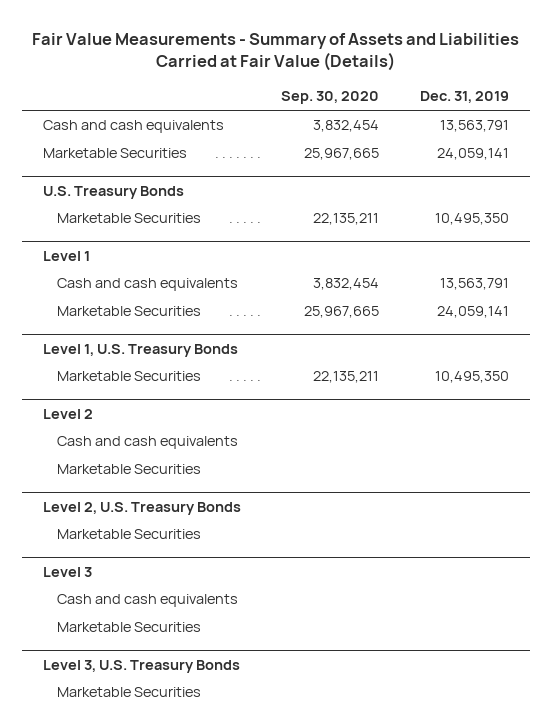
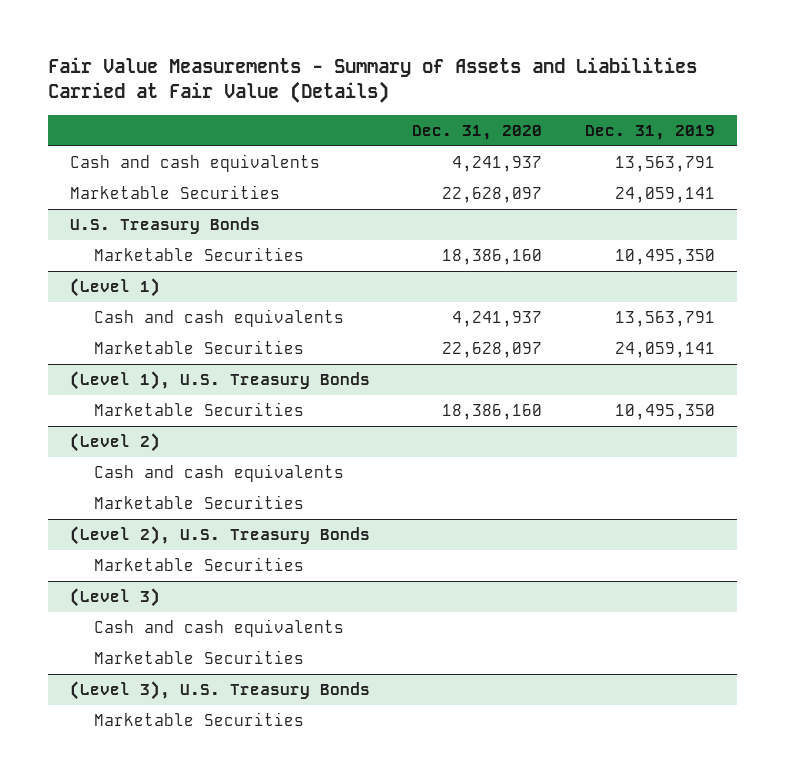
- | Sep. 30, 2020 | Dec. 31, 2019
+ | Dec. 31, 2020 | Dec. 31, 2019
- Level 1
+ (Level 1)
- Level 1, U.S. Treasury Bonds
+ (Level 1), U.S. Treasury Bonds
- Level 2
+ (Level 2)
- Level 2, U.S. Treasury Bonds
+ (Level 2), U.S. Treasury Bonds
- Level 3
+ (Level 3)
- Level 3, U.S. Treasury Bonds
+ (Level 3), U.S. Treasury Bonds

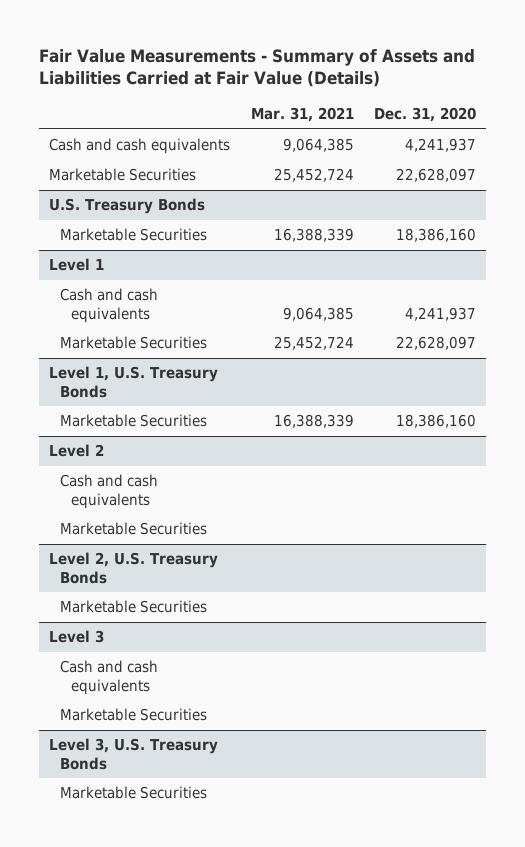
- | Dec. 31, 2020 | Dec. 31, 2019
+ | Mar. 31, 2021 | Dec. 31, 2020
- (Level 1)
+ Level 1
- (Level 1), U.S. Treasury Bonds
+ Level 1, U.S. Treasury Bonds
- (Level 2)
+ Level 2
- (Level 2), U.S. Treasury Bonds
+ Level 2, U.S. Treasury Bonds
- (Level 3)
+ Level 3
- (Level 3), U.S. Treasury Bonds
+ Level 3, U.S. Treasury Bonds

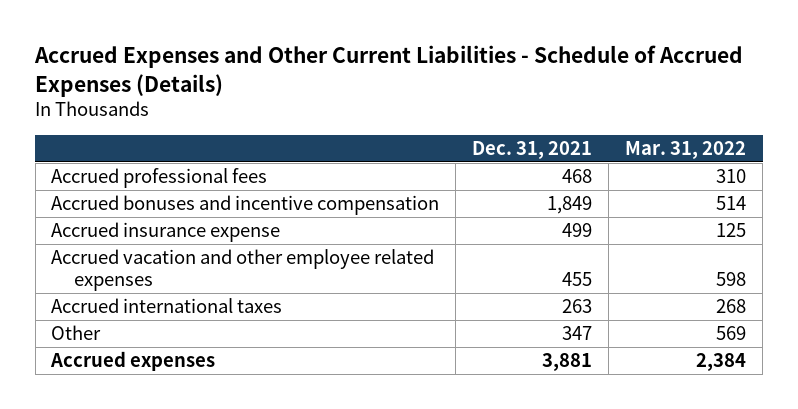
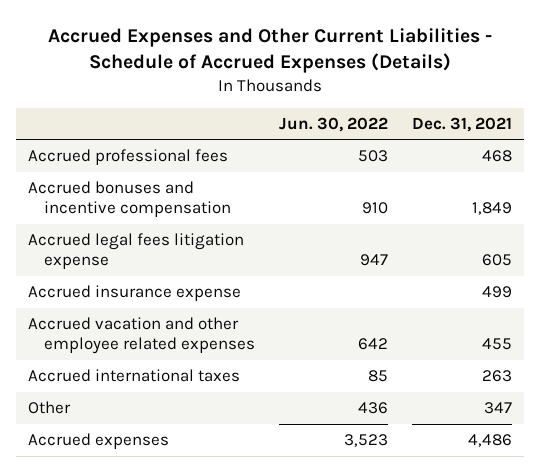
- | Dec. 31, 2021 | Mar. 31, 2022
+ | Jun. 30, 2022 | Dec. 31, 2021
+ Accrued legal fees litigation expense | 947 | 605
- Accrued expenses | 3,881 | 2,384
+ Accrued expenses | 3,523 | 4,486

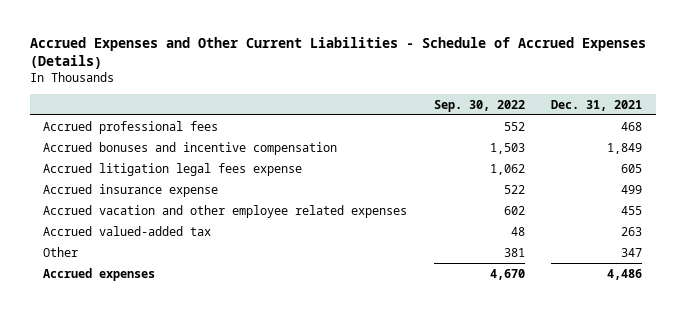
- | Jun. 30, 2022 | Dec. 31, 2021
+ | Sep. 30, 2022 | Dec. 31, 2021
- Accrued legal fees litigation expense | 947 | 605
+ Accrued litigation legal fees expense | 1,062 | 605
- Accrued international taxes | 85 | 263
+ Accrued valued-added tax | 48 | 263

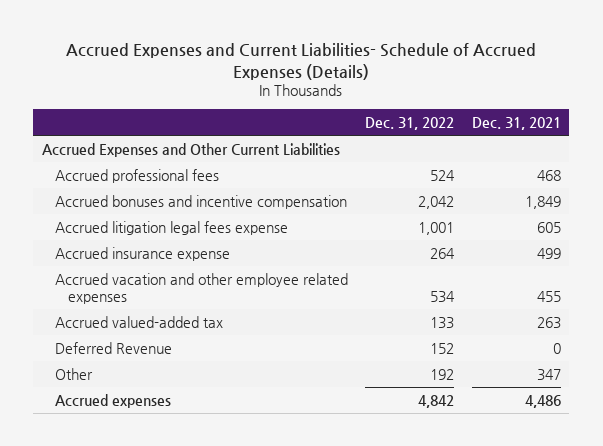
- Accrued Expenses and Other Current Liabilities - Schedule of Accrued Expenses (Details)
+ Accrued Expenses and Current Liabilities- Schedule of Accrued Expenses (Details)
- | Sep. 30, 2022 | Dec. 31, 2021
+ | Dec. 31, 2022 | Dec. 31, 2021
+ Accrued Expenses and Other Current Liabilities
+ Deferred Revenue | 152 | 0

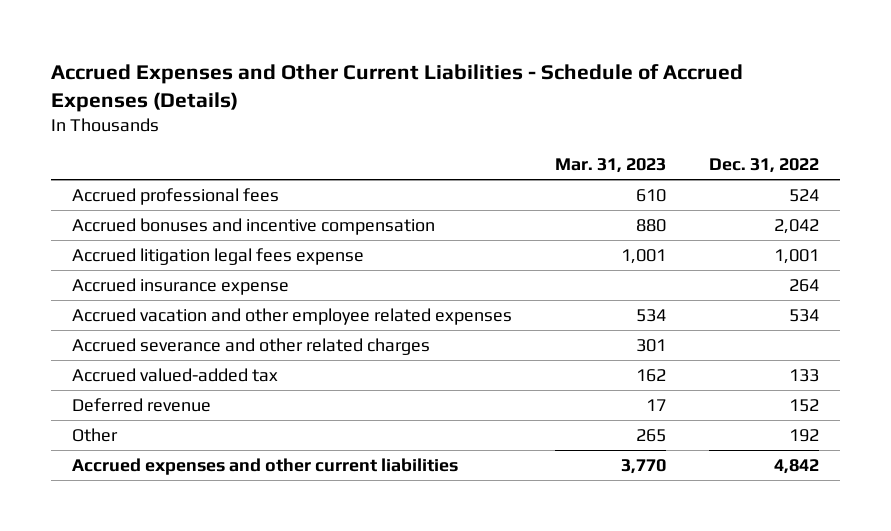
- Accrued Expenses and Current Liabilities- Schedule of Accrued Expenses (Details)
+ Accrued Expenses and Other Current Liabilities - Schedule of Accrued Expenses (Details)
- | Dec. 31, 2022 | Dec. 31, 2021
+ | Mar. 31, 2023 | Dec. 31, 2022
- Accrued Expenses and Other Current Liabilities
+ Accrued severance and other related charges | 301 |
- Deferred Revenue | 152 | 0
+ Deferred revenue | 17 | 152
- Accrued expenses | 4,842 | 4,486
+ Accrued expenses and other current liabilities | 3,770 | 4,842

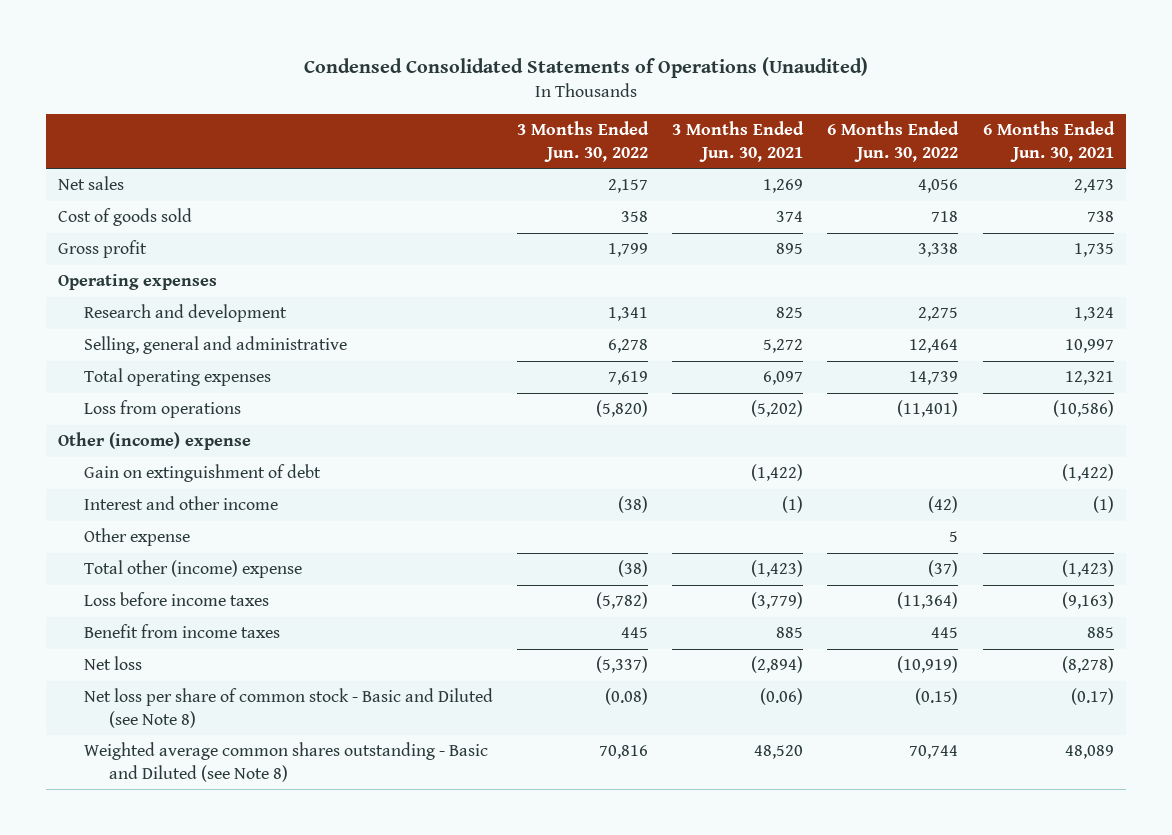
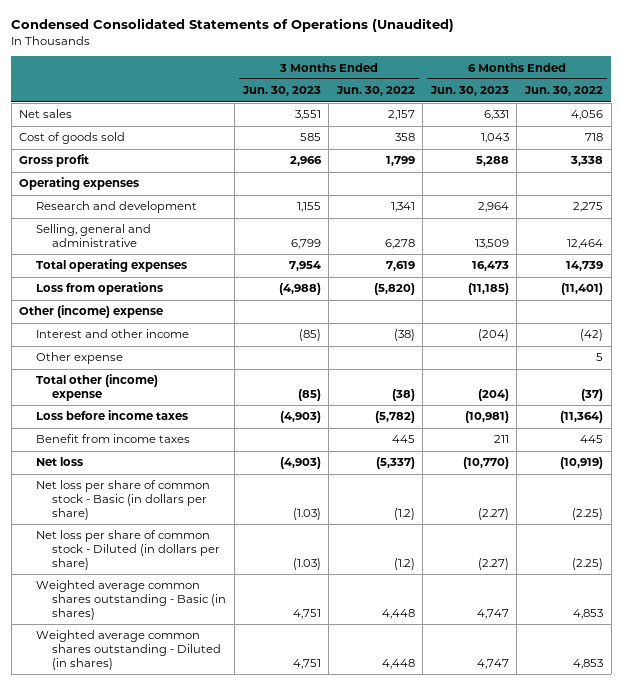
- | 3 Months Ended Jun. 30, 2022 | 3 Months Ended Jun. 30, 2021 | 6 Months Ended Jun. 30, 2022 | 6 Months Ended Jun. 30, 2021
+ | 3 Months Ended Jun. 30, 2023 | 3 Months Ended Jun. 30, 2022 | 6 Months Ended Jun. 30, 2023 | 6 Months Ended Jun. 30, 2022
- Gain on extinguishment of debt | | (1,422) | | (1,422)
- Net loss per share of common stock - Basic and Diluted (see Note 8) | (0.08) | (0.06) | (0.15) | (0.17)
- Weighted average common shares outstanding - Basic and Diluted (see Note 8) | 70,816 | 48,520 | 70,744 | 48,089
+ Net loss per share of common stock - Basic (in dollars per share) | (1.03) | (1.2) | (2.27) | (2.25)
+ Net loss per share of common stock - Diluted (in dollars per share) | (1.03) | (1.2) | (2.27) | (2.25)
+ Weighted average common shares outstanding - Basic (in shares) | 4,751 | 4,448 | 4,747 | 4,853
+ Weighted average common shares outstanding - Diluted (in shares) | 4,751 | 4,448 | 4,747 | 4,853

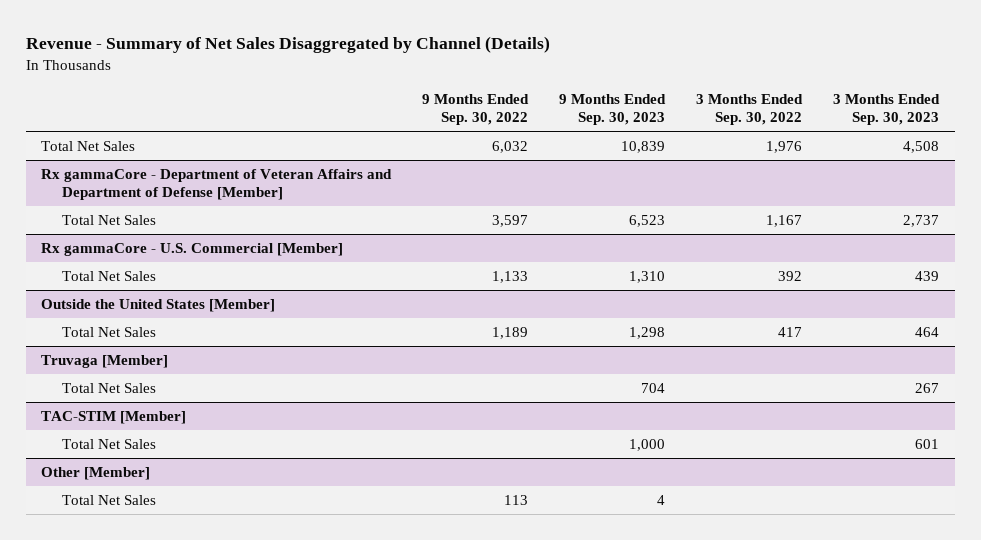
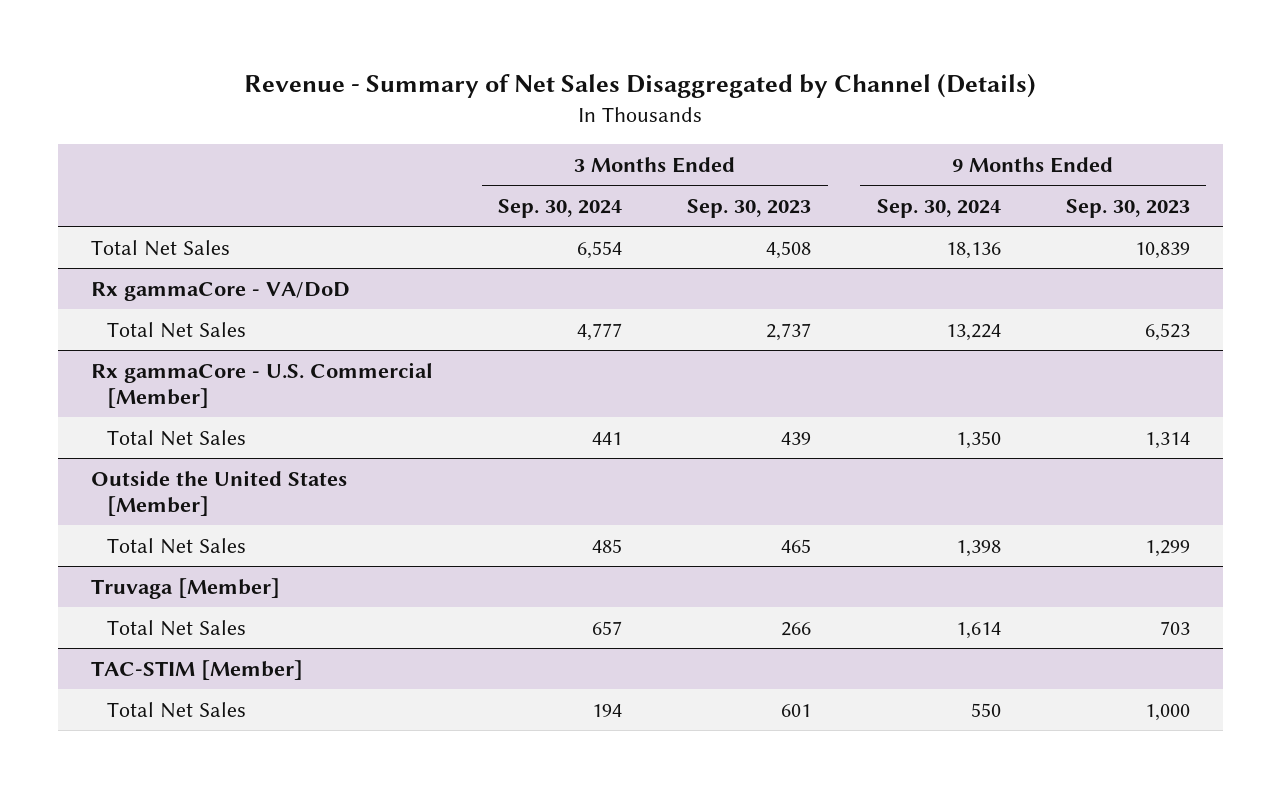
- | 9 Months Ended Sep. 30, 2022 | 9 Months Ended Sep. 30, 2023 | 3 Months Ended Sep. 30, 2022 | 3 Months Ended Sep. 30, 2023
+ | 3 Months Ended Sep. 30, 2024 | 3 Months Ended Sep. 30, 2023 | 9 Months Ended Sep. 30, 2024 | 9 Months Ended Sep. 30, 2023
- Rx gammaCore - Department of Veteran Affairs and Department of Defense [Member]
+ Rx gammaCore - VA/DoD
@ Rx gammaCore - U.S. Commercial [Member]
- Total Net Sales | 1,133 | 1,310 | 392 | 439
+ Total Net Sales | 441 | 439 | 1,350 | 1,314
@ Outside the United States [Member]
- Total Net Sales | 1,189 | 1,298 | 417 | 464
+ Total Net Sales | 485 | 465 | 1,398 | 1,299
@ Truvaga [Member]
- Total Net Sales | | 704 | | 267
+ Total Net Sales | 657 | 266 | 1,614 | 703
- Other [Member]
- Total Net Sales | 113 | 4 | |

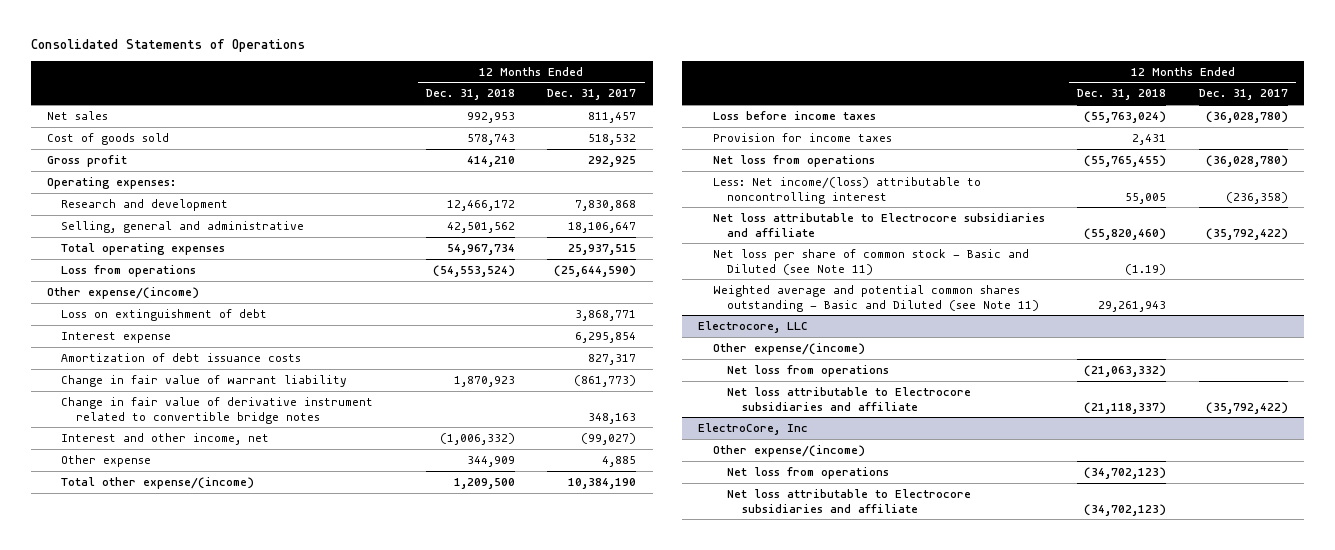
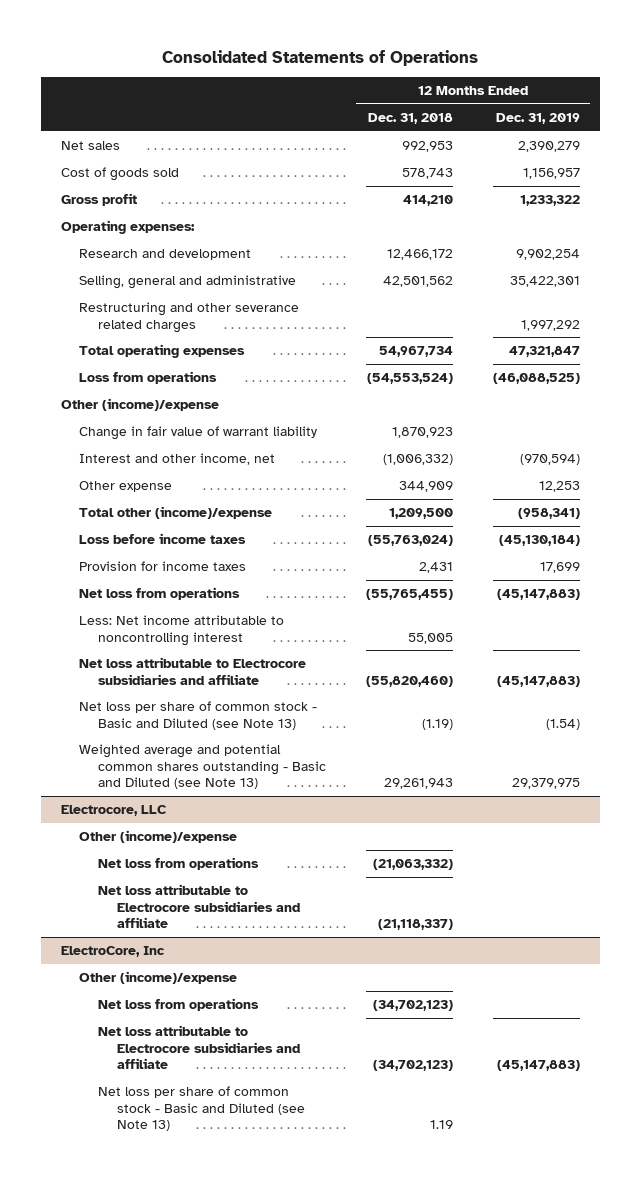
- | 12 Months Ended Dec. 31, 2018 | 12 Months Ended Dec. 31, 2017
+ | 12 Months Ended Dec. 31, 2018 | 12 Months Ended Dec. 31, 2019
+ Restructuring and other severance related charges | | 1,997,292
- Other expense/(income)
- Loss on extinguishment of debt | | 3,868,771
- Interest expense | | 6,295,854
- Amortization of debt issuance costs | | 827,317
+ Other (income)/expense
- Change in fair value of derivative instrument related to convertible bridge notes | | 348,163
- Total other expense/(income) | 1,209,500 | 10,384,190
+ Total other (income)/expense | 1,209,500 | (958,341)
- Less: Net income/(loss) attributable to noncontrolling interest | 55,005 | (236,358)
+ Less: Net income attributable to noncontrolling interest | 55,005 |
- Net loss per share of common stock - Basic and Diluted (see Note 11) | (1.19) |
- Weighted average and potential common shares outstanding - Basic and Diluted (see Note 11) | 29,261,943 |
+ Net loss per share of common stock - Basic and Diluted (see Note 13) | (1.19) | (1.54)
+ Weighted average and potential common shares outstanding - Basic and Diluted (see Note 13) | 29,261,943 | 29,379,975
@ Electrocore, LLC
- Other expense/(income)
+ Other (income)/expense
@ ElectroCore, Inc
- Other expense/(income)
+ Other (income)/expense
+ Net loss per share of common stock - Basic and Diluted (see Note 13) | 1.19 |

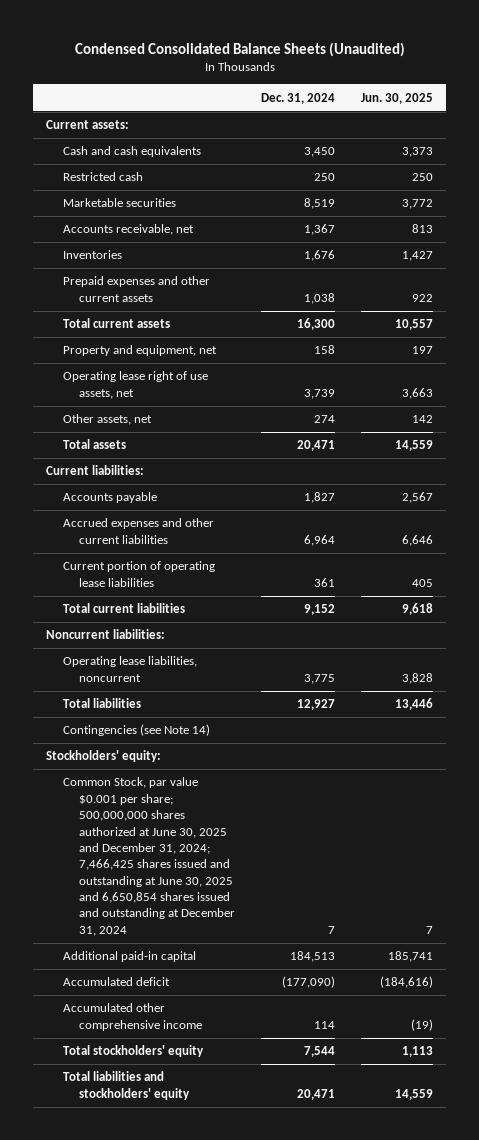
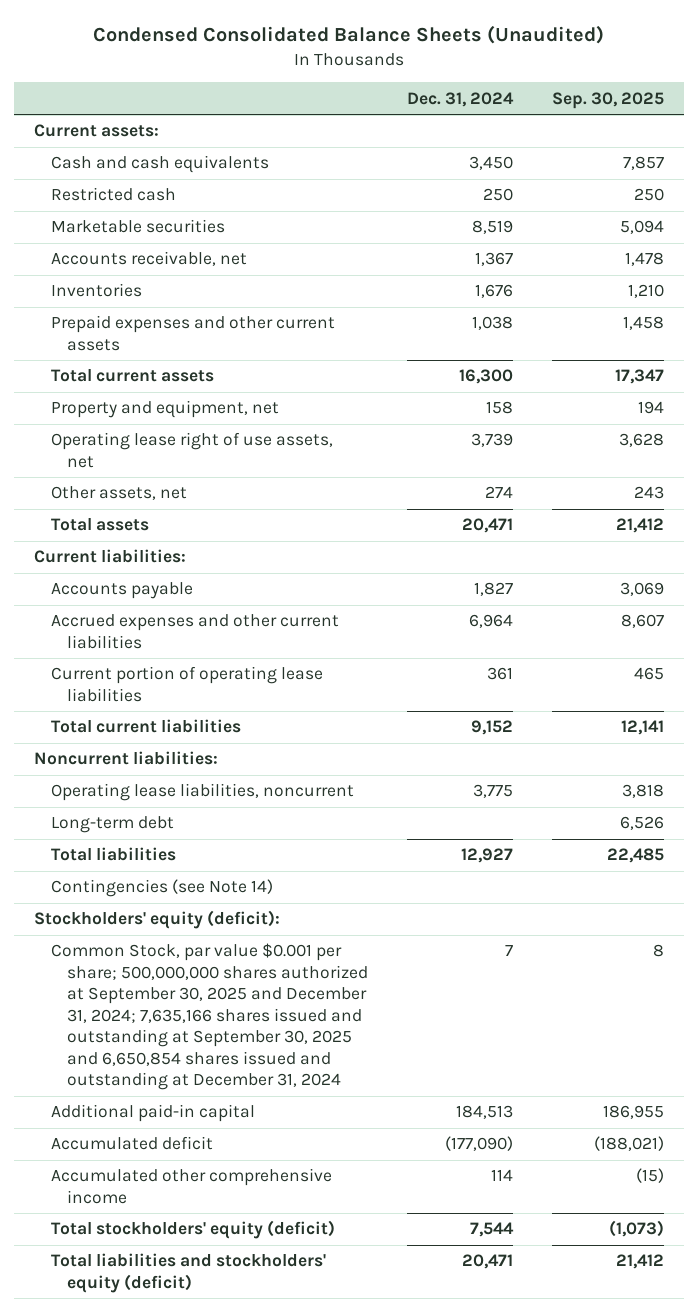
- | Dec. 31, 2024 | Jun. 30, 2025
+ | Dec. 31, 2024 | Sep. 30, 2025
+ Long-term debt | | 6,526
- Stockholders' equity:
- Common Stock, par value $0.001 per share; 500,000,000 shares authorized at June 30, 2025 and December 31, 2024; 7,466,425 shares issued and outstanding at June 30, 2025 and 6,650,854 shares issued and outstanding at December 31, 2024 | 7 | 7
+ Stockholders' equity (deficit):
+ Common Stock, par value $0.001 per share; 500,000,000 shares authorized at September 30, 2025 and December 31, 2024; 7,635,166 shares issued and outstanding at September 30, 2025 and 6,650,854 shares issued and outstanding at December 31, 2024 | 7 | 8
- Total stockholders' equity | 7,544 | 1,113
- Total liabilities and stockholders' equity | 20,471 | 14,559
+ Total stockholders' equity (deficit) | 7,544 | (1,073)
+ Total liabilities and stockholders' equity (deficit) | 20,471 | 21,412

